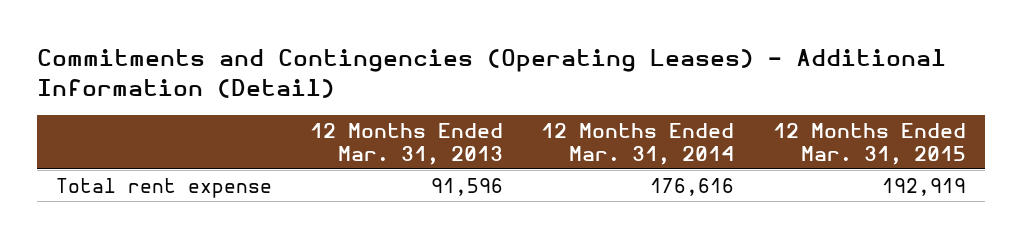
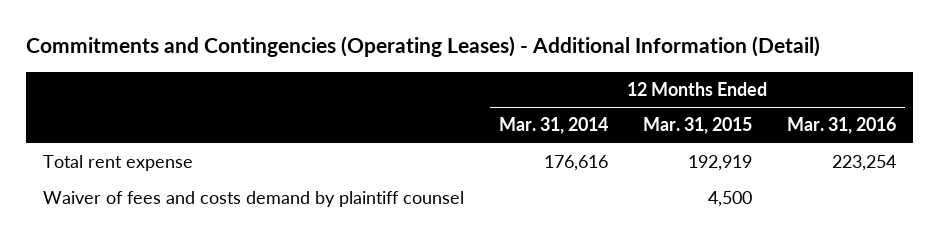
- | 12 Months Ended Mar. 31, 2013 | 12 Months Ended Mar. 31, 2014 | 12 Months Ended Mar. 31, 2015
+ | 12 Months Ended Mar. 31, 2014 | 12 Months Ended Mar. 31, 2015 | 12 Months Ended Mar. 31, 2016
+ Waiver of fees and costs demand by plaintiff counsel | | 4,500 |

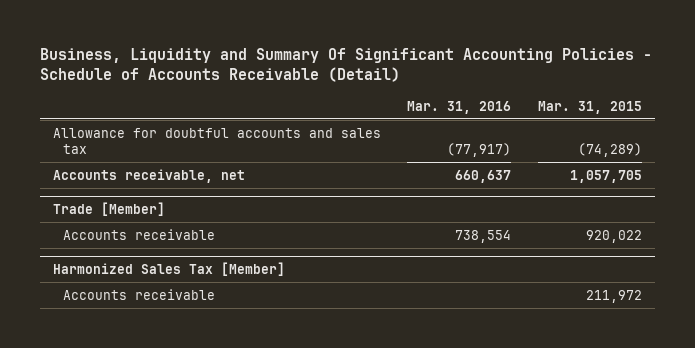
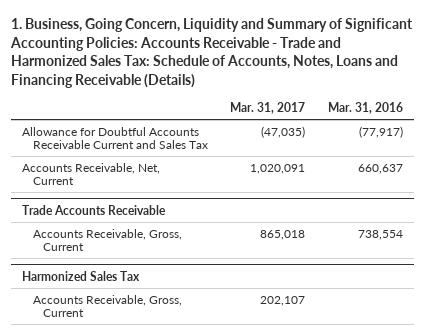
- Business, Liquidity and Summary Of Significant Accounting Policies - Schedule of Accounts Receivable (Detail)
+ 1. Business, Going Concern, Liquidity and Summary of Significant Accounting Policies: Accounts Receivable - Trade and Harmonized Sales Tax: Schedule of Accounts, Notes, Loans and Financing Receivable (Details)
- | Mar. 31, 2016 | Mar. 31, 2015
+ | Mar. 31, 2017 | Mar. 31, 2016
- Allowance for doubtful accounts and sales tax | (77,917) | (74,289)
- Accounts receivable, net | 660,637 | 1,057,705
- Trade [Member]
- Accounts receivable | 738,554 | 920,022
- Harmonized Sales Tax [Member]
- Accounts receivable | | 211,972
+ Allowance for Doubtful Accounts Receivable Current and Sales Tax | (47,035) | (77,917)
+ Accounts Receivable, Net, Current | 1,020,091 | 660,637
+ Trade Accounts Receivable
+ Accounts Receivable, Gross, Current | 865,018 | 738,554
+ Harmonized Sales Tax
+ Accounts Receivable, Gross, Current | 202,107 |

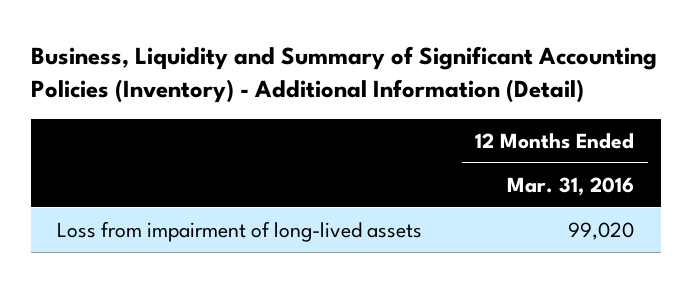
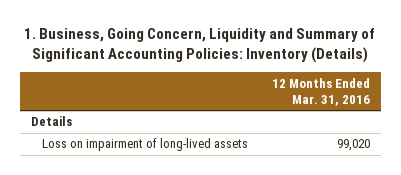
- Business, Liquidity and Summary of Significant Accounting Policies (Inventory) - Additional Information (Detail)
+ 1. Business, Going Concern, Liquidity and Summary of Significant Accounting Policies: Inventory (Details)
- Loss from impairment of long-lived assets | 99,020
+ Details
+ Loss on impairment of long-lived assets | 99,020

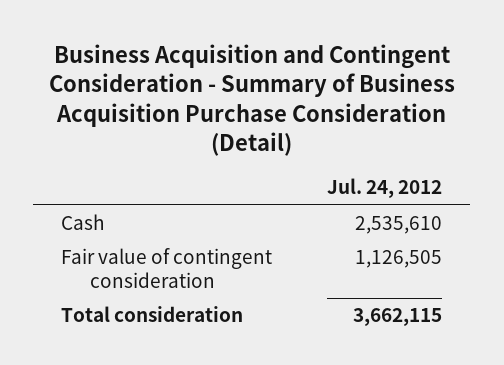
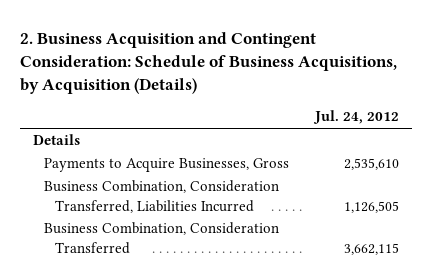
- Business Acquisition and Contingent Consideration - Summary of Business Acquisition Purchase Consideration (Detail)
+ 2. Business Acquisition and Contingent Consideration: Schedule of Business Acquisitions, by Acquisition (Details)
- Cash | 2,535,610
- Fair value of contingent consideration | 1,126,505
- Total consideration | 3,662,115
+ Details
+ Payments to Acquire Businesses, Gross | 2,535,610
+ Business Combination, Consideration Transferred, Liabilities Incurred | 1,126,505
+ Business Combination, Consideration Transferred | 3,662,115

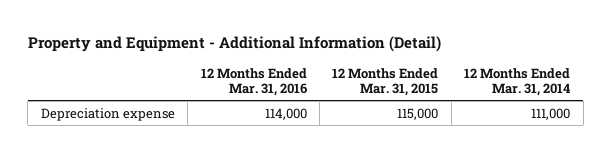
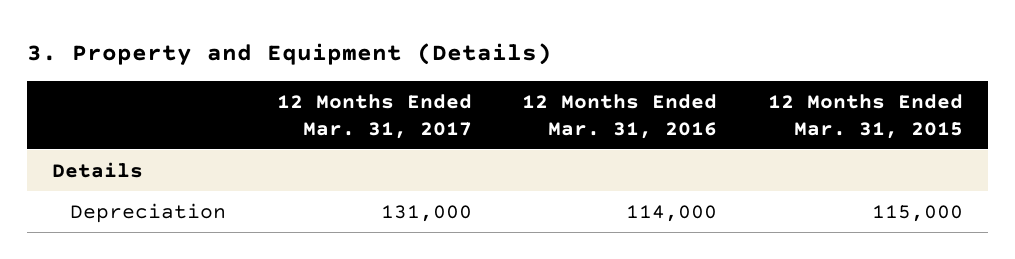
- Property and Equipment - Additional Information (Detail)
+ 3. Property and Equipment (Details)
- | 12 Months Ended Mar. 31, 2016 | 12 Months Ended Mar. 31, 2015 | 12 Months Ended Mar. 31, 2014
+ | 12 Months Ended Mar. 31, 2017 | 12 Months Ended Mar. 31, 2016 | 12 Months Ended Mar. 31, 2015
- Depreciation expense | 114,000 | 115,000 | 111,000
+ Details
+ Depreciation | 131,000 | 114,000 | 115,000

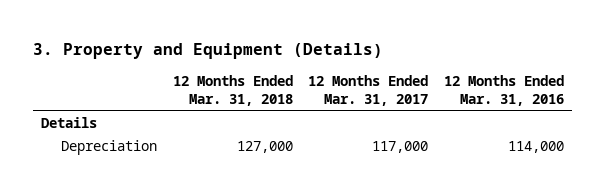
- | 12 Months Ended Mar. 31, 2017 | 12 Months Ended Mar. 31, 2016 | 12 Months Ended Mar. 31, 2015
+ | 12 Months Ended Mar. 31, 2018 | 12 Months Ended Mar. 31, 2017 | 12 Months Ended Mar. 31, 2016
- Depreciation | 131,000 | 114,000 | 115,000
+ Depreciation | 127,000 | 117,000 | 114,000

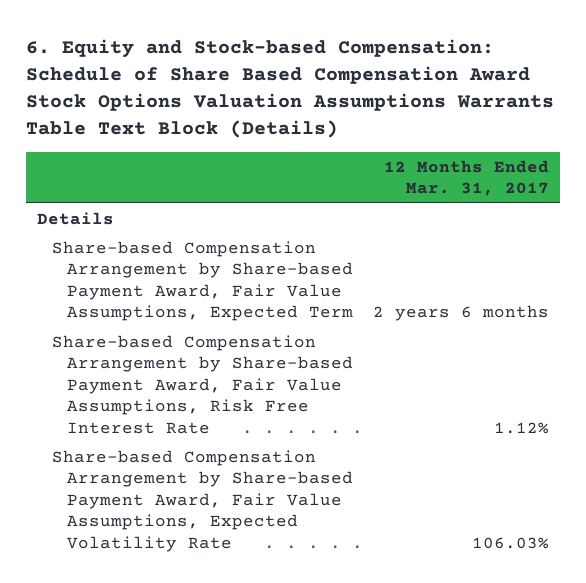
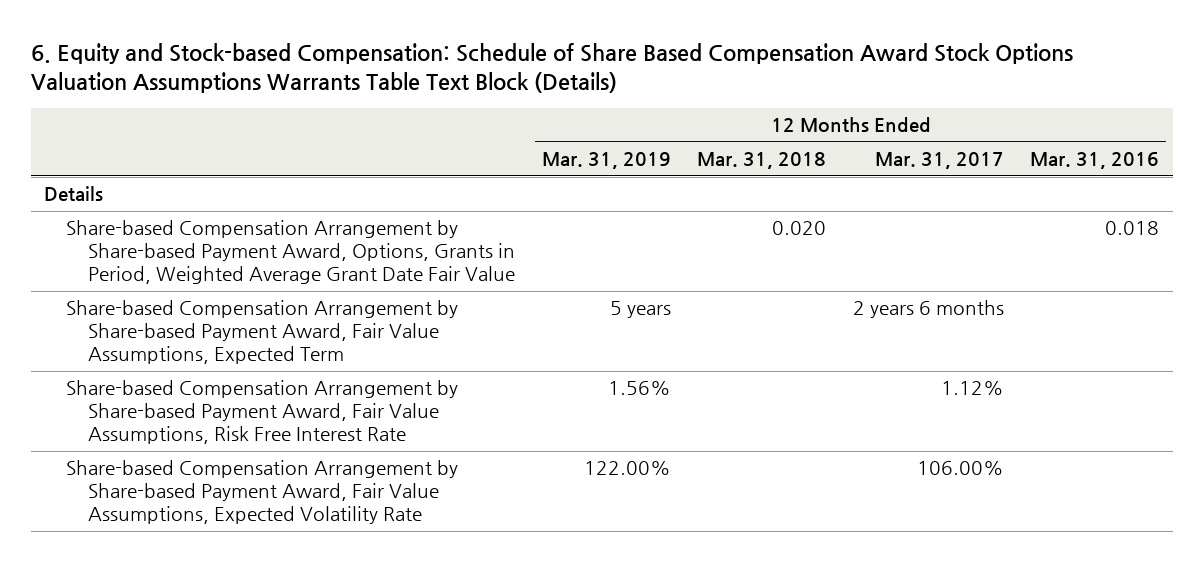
- | 12 Months Ended Mar. 31, 2017
+ | 12 Months Ended Mar. 31, 2019 | 12 Months Ended Mar. 31, 2018 | 12 Months Ended Mar. 31, 2017 | 12 Months Ended Mar. 31, 2016
+ Share-based Compensation Arrangement by Share-based Payment Award, Options, Grants in Period, Weighted Average Grant Date Fair Value | | 0.020 | | 0.018
- Share-based Compensation Arrangement by Share-based Payment Award, Fair Value Assumptions, Expected Volatility Rate | 106.03%
+ Share-based Compensation Arrangement by Share-based Payment Award, Fair Value Assumptions, Expected Volatility Rate | 122.00% | | 106.00% |

